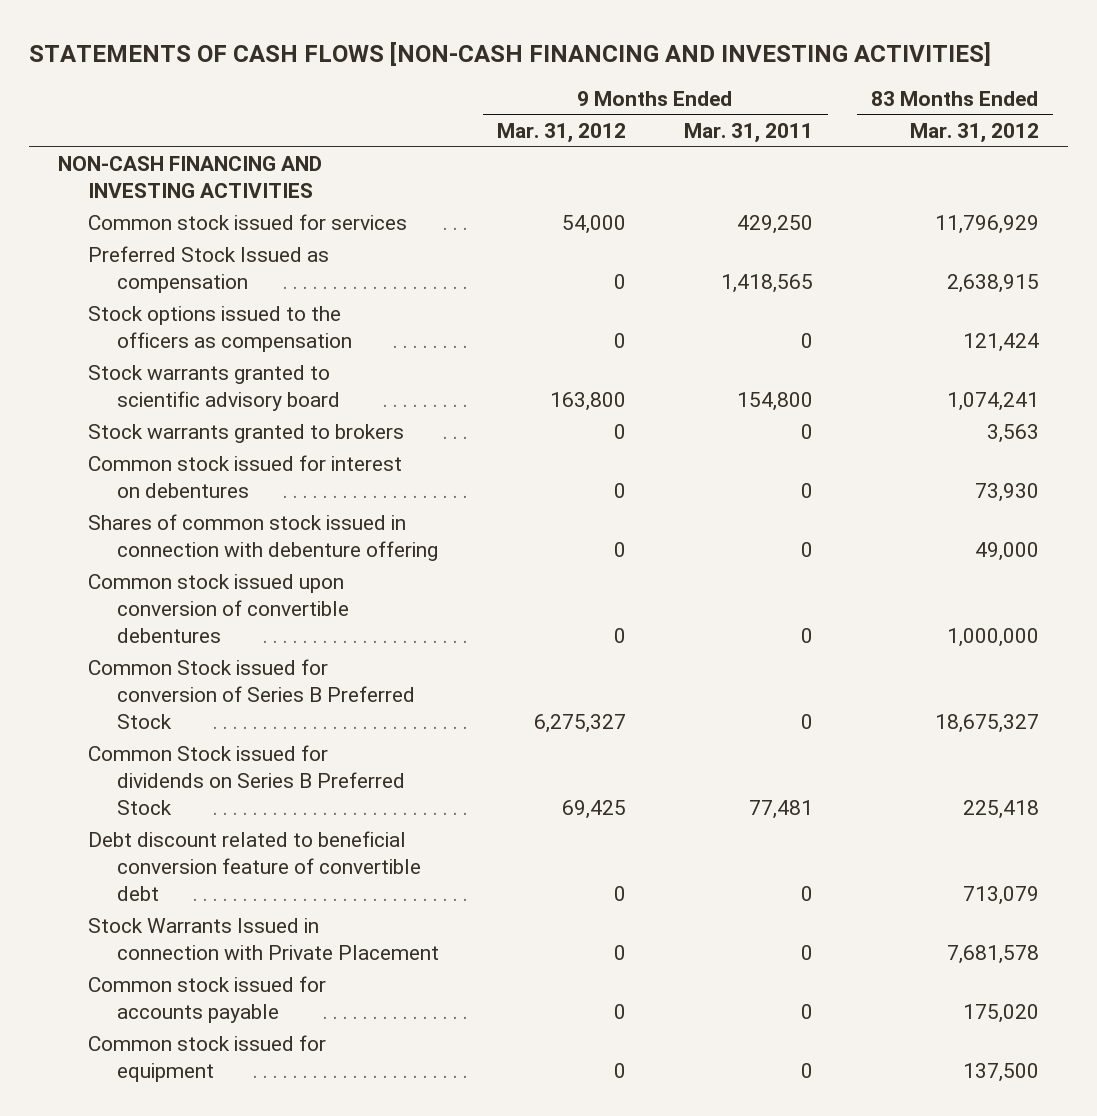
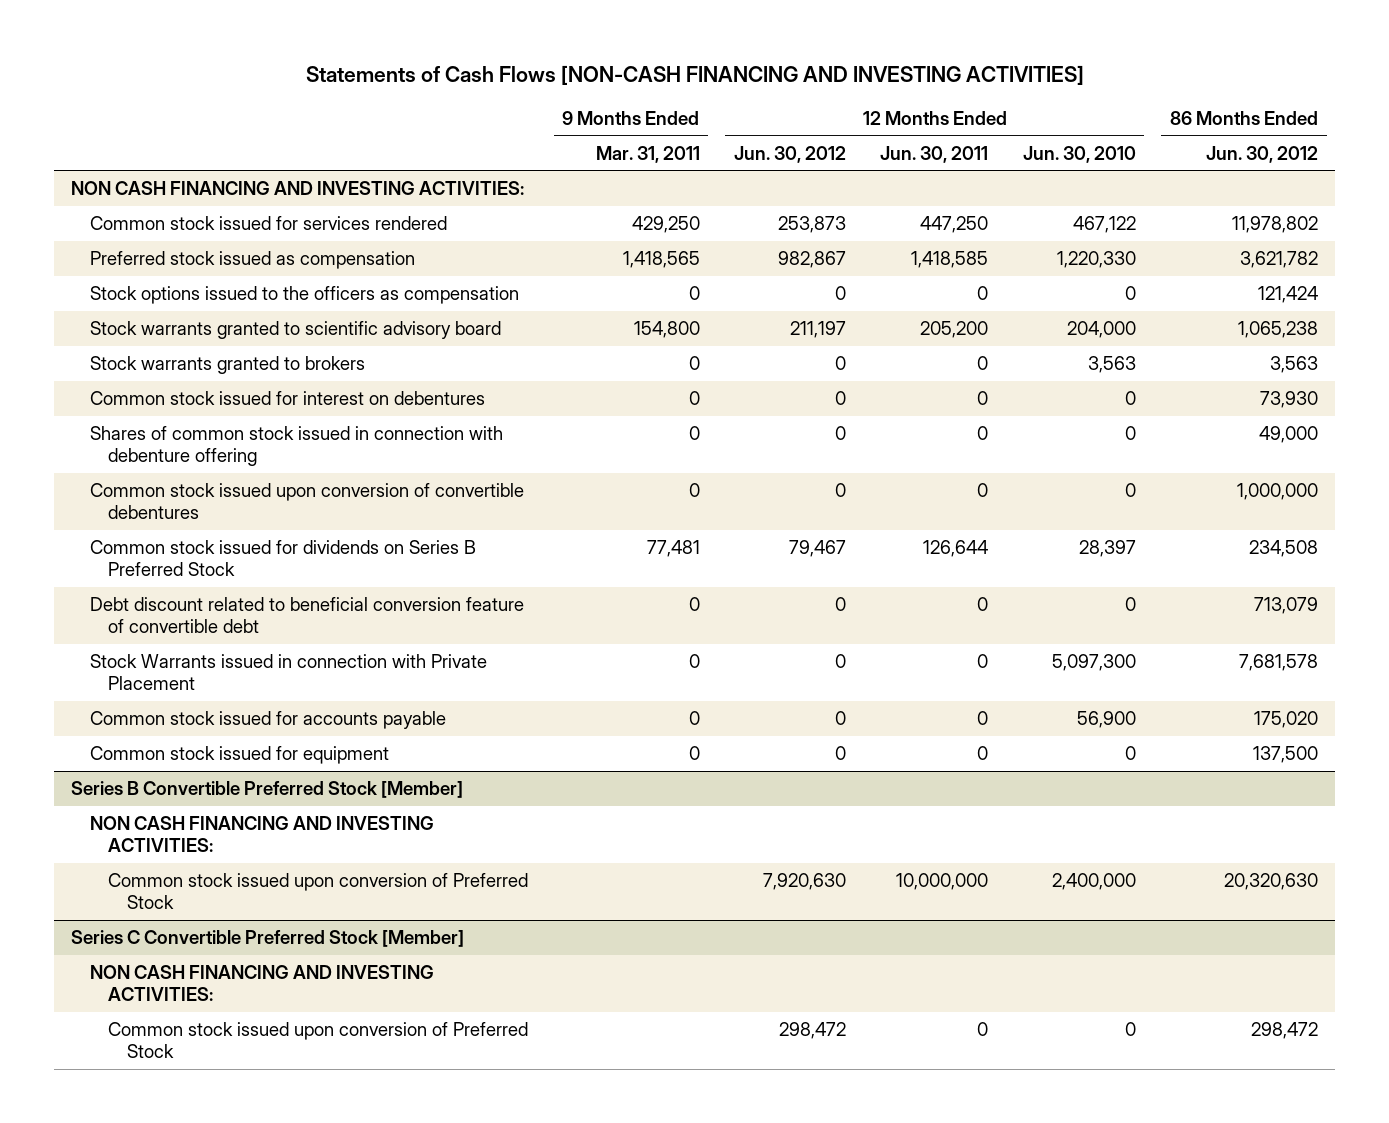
- STATEMENTS OF CASH FLOWS [NON-CASH FINANCING AND INVESTING ACTIVITIES]
+ Statements of Cash Flows [NON-CASH FINANCING AND INVESTING ACTIVITIES]
- | 9 Months Ended Mar. 31, 2012 | 9 Months Ended Mar. 31, 2011 | 83 Months Ended Mar. 31, 2012
+ | 9 Months Ended Mar. 31, 2011 | 12 Months Ended Jun. 30, 2012 | 12 Months Ended Jun. 30, 2011 | 12 Months Ended Jun. 30, 2010 | 86 Months Ended Jun. 30, 2012
- NON-CASH FINANCING AND INVESTING ACTIVITIES
- Common stock issued for services | 54,000 | 429,250 | 11,796,929
- Preferred Stock Issued as compensation | 0 | 1,418,565 | 2,638,915
+ NON CASH FINANCING AND INVESTING ACTIVITIES:
+ Common stock issued for services rendered | 429,250 | 253,873 | 447,250 | 467,122 | 11,978,802
+ Preferred stock issued as compensation | 1,418,565 | 982,867 | 1,418,585 | 1,220,330 | 3,621,782
- Common Stock issued for conversion of Series B Preferred Stock | 6,275,327 | 0 | 18,675,327
- Common Stock issued for dividends on Series B Preferred Stock | 69,425 | 77,481 | 225,418
+ Common stock issued for dividends on Series B Preferred Stock | 77,481 | 79,467 | 126,644 | 28,397 | 234,508
- Stock Warrants Issued in connection with Private Placement | 0 | 0 | 7,681,578
+ Stock Warrants issued in connection with Private Placement | 0 | 0 | 0 | 5,097,300 | 7,681,578
+ Series B Convertible Preferred Stock [Member]
+ NON CASH FINANCING AND INVESTING ACTIVITIES:
+ Common stock issued upon conversion of Preferred Stock | | 7,920,630 | 10,000,000 | 2,400,000 | 20,320,630
+ Series C Convertible Preferred Stock [Member]
+ NON CASH FINANCING AND INVESTING ACTIVITIES:
+ Common stock issued upon conversion of Preferred Stock | | 298,472 | 0 | 0 | 298,472

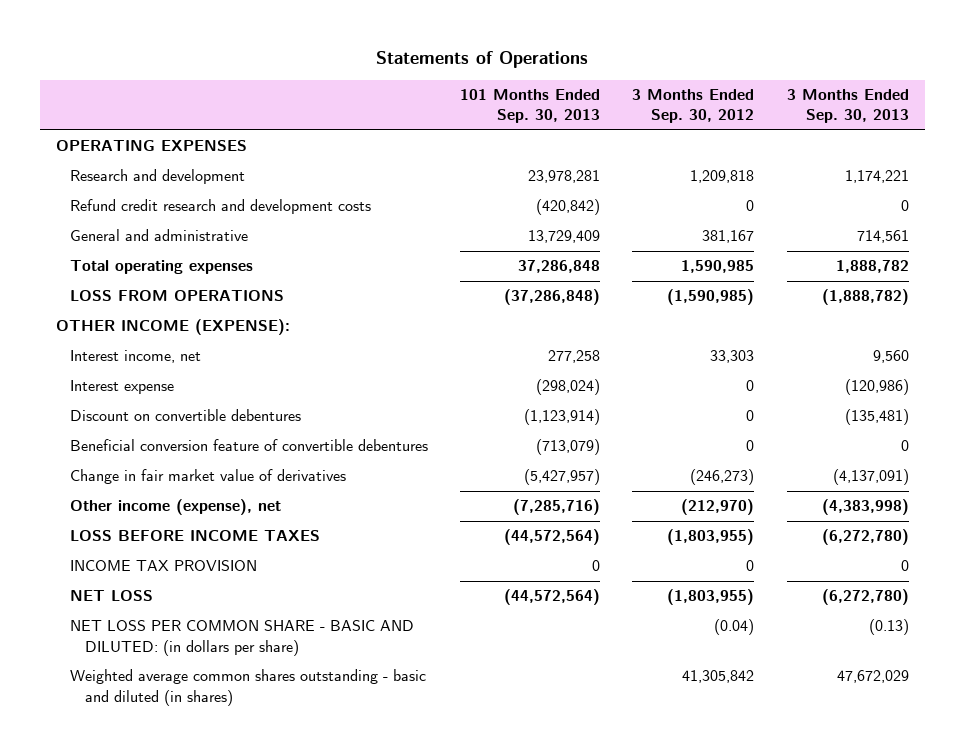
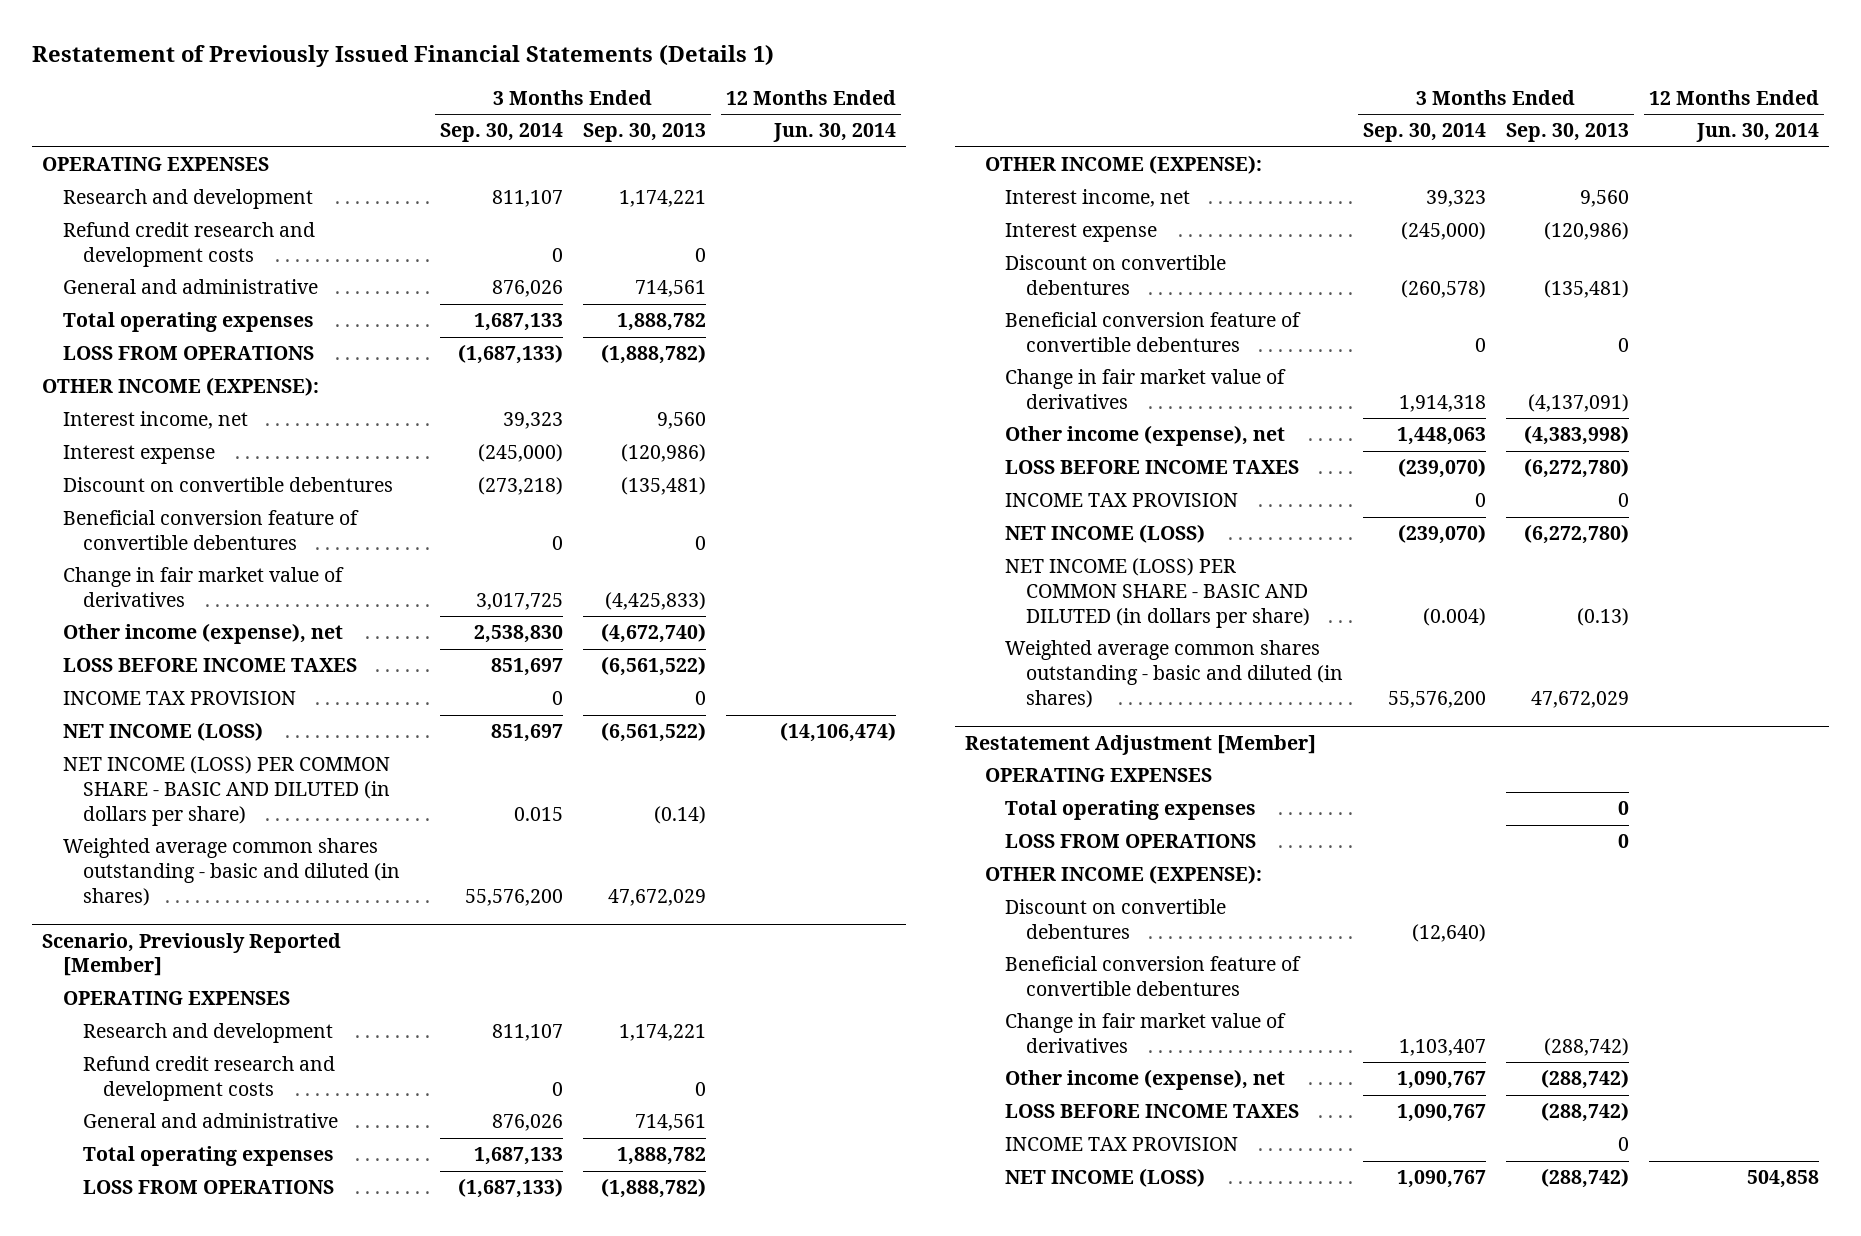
- Statements of Operations
+ Restatement of Previously Issued Financial Statements (Details 1)
- | 101 Months Ended Sep. 30, 2013 | 3 Months Ended Sep. 30, 2012 | 3 Months Ended Sep. 30, 2013
+ | 3 Months Ended Sep. 30, 2014 | 3 Months Ended Sep. 30, 2013 | 12 Months Ended Jun. 30, 2014
+ Change in fair market value of derivatives | 3,017,725 | (4,425,833) |
+ Other income (expense), net | 2,538,830 | (4,672,740) |
+ LOSS BEFORE INCOME TAXES | 851,697 | (6,561,522) |
+ INCOME TAX PROVISION | 0 | 0 |
+ NET INCOME (LOSS) | 851,697 | (6,561,522) | (14,106,474)
+ NET INCOME (LOSS) PER COMMON SHARE - BASIC AND DILUTED (in dollars per share) | 0.015 | (0.14) |
+ Weighted average common shares outstanding - basic and diluted (in shares) | 55,576,200 | 47,672,029 |
+ Scenario, Previously Reported [Member]
+ OPERATING EXPENSES
+ Research and development | 811,107 | 1,174,221 |
+ Refund credit research and development costs | 0 | 0 |
+ General and administrative | 876,026 | 714,561 |
+ Total operating expenses | 1,687,133 | 1,888,782 |
+ LOSS FROM OPERATIONS | (1,687,133) | (1,888,782) |
+ OTHER INCOME (EXPENSE):
+ Interest income, net | 39,323 | 9,560 |
+ Interest expense | (245,000) | (120,986) |
+ Discount on convertible debentures | (260,578) | (135,481) |
+ Beneficial conversion feature of convertible debentures | 0 | 0 |
- NET LOSS | (44,572,564) | (1,803,955) | (6,272,780)
- NET LOSS PER COMMON SHARE - BASIC AND DILUTED: (in dollars per share) | | (0.04) | (0.13)
+ NET INCOME (LOSS) | (239,070) | (6,272,780) |
+ NET INCOME (LOSS) PER COMMON SHARE - BASIC AND DILUTED (in dollars per share) | (0.004) | (0.13) |
+ Restatement Adjustment [Member]
+ OPERATING EXPENSES
+ Total operating expenses | | 0 |
+ LOSS FROM OPERATIONS | | 0 |
+ OTHER INCOME (EXPENSE):
+ Discount on convertible debentures | (12,640) | |
+ Beneficial conversion feature of convertible debentures
+ Change in fair market value of derivatives | 1,103,407 | (288,742) |
+ Other income (expense), net | 1,090,767 | (288,742) |
+ LOSS BEFORE INCOME TAXES | 1,090,767 | (288,742) |
+ INCOME TAX PROVISION | | 0 |
+ NET INCOME (LOSS) | 1,090,767 | (288,742) | 504,858

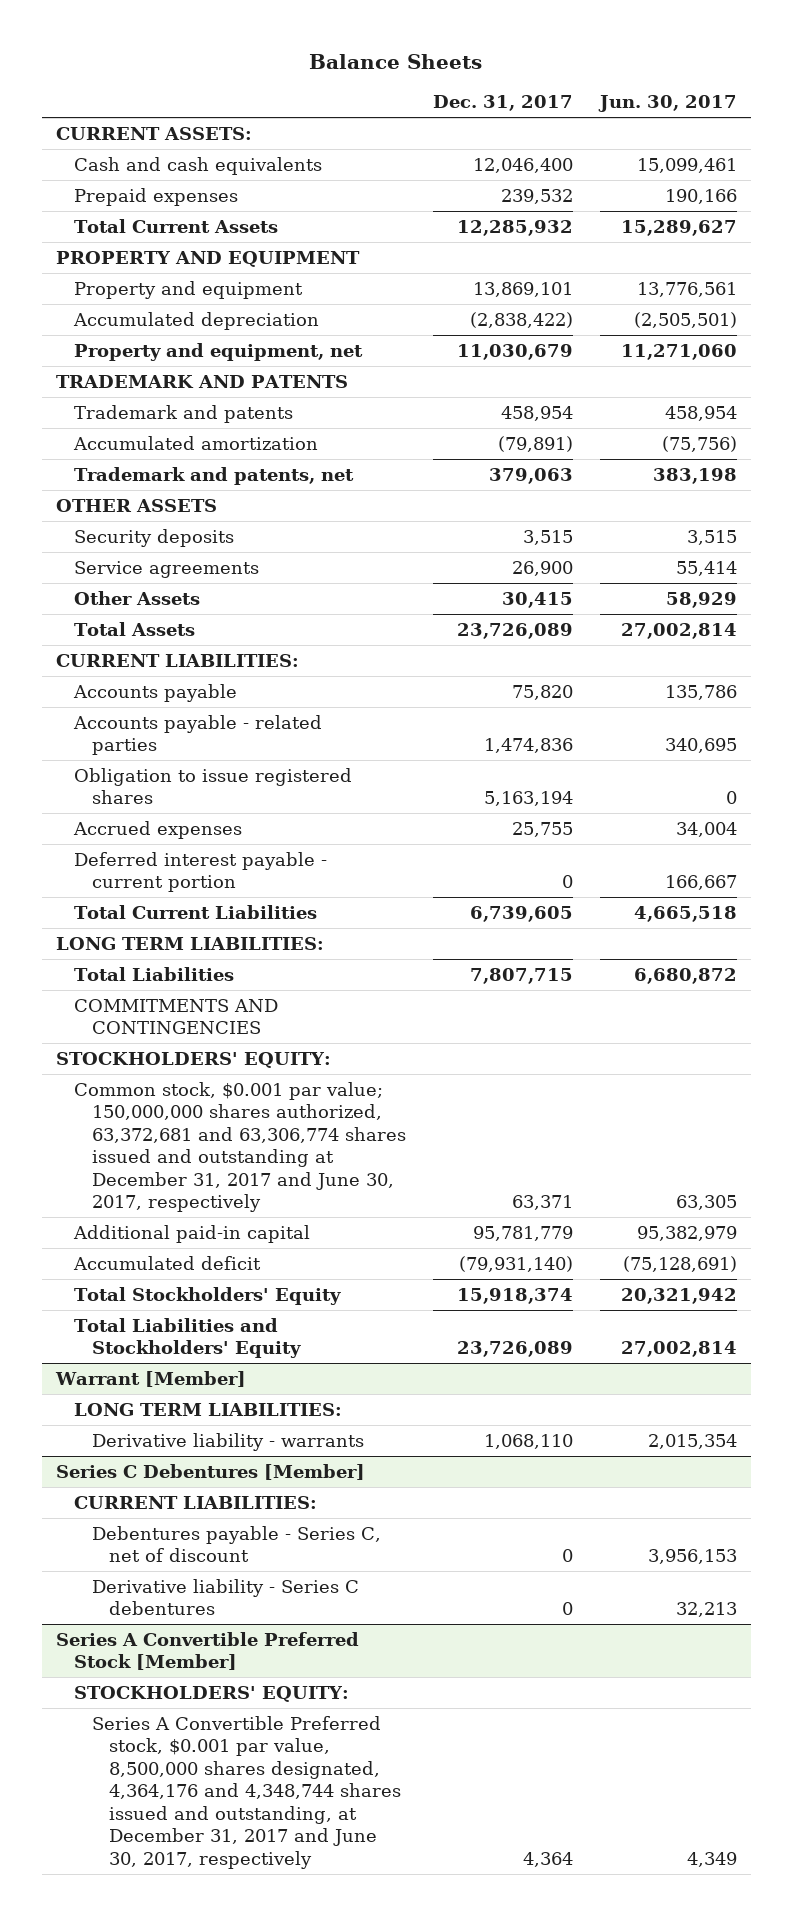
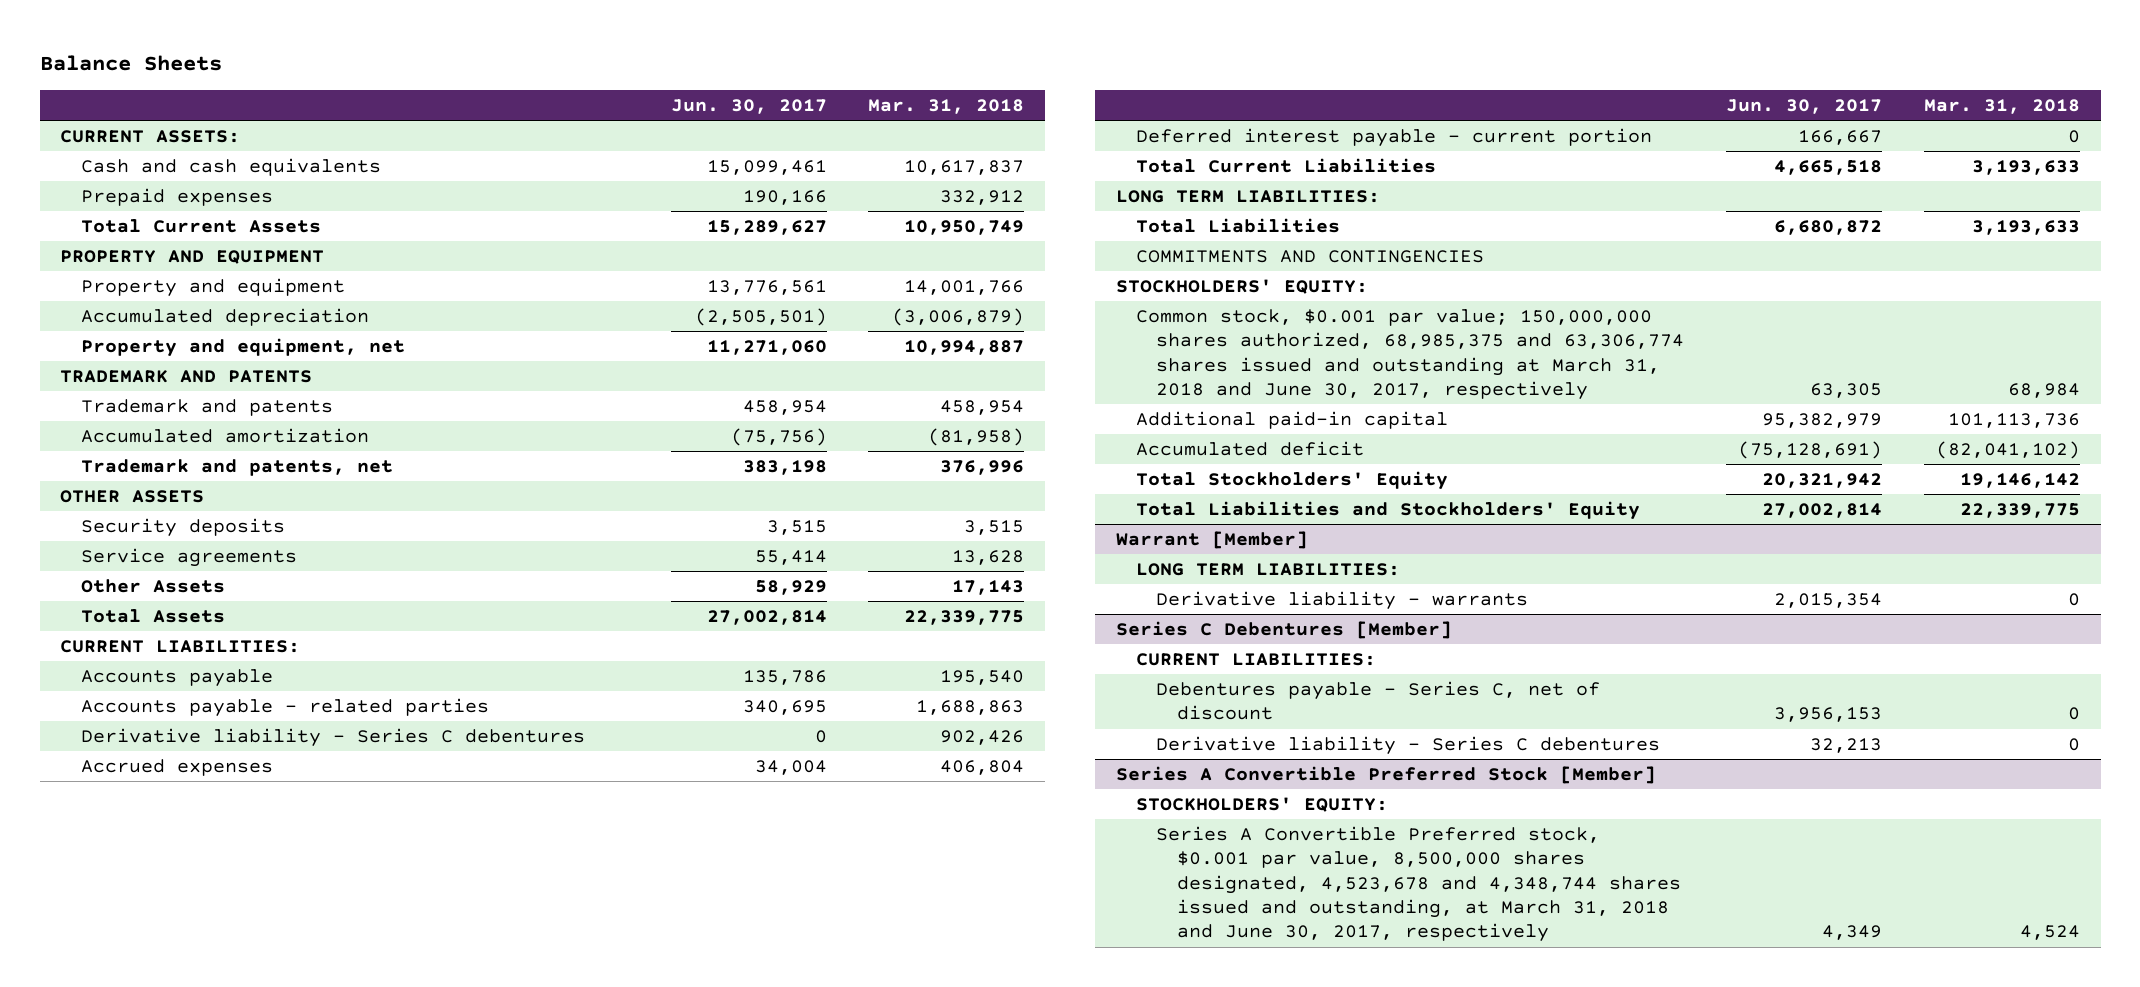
- | Dec. 31, 2017 | Jun. 30, 2017
+ | Jun. 30, 2017 | Mar. 31, 2018
- Obligation to issue registered shares | 5,163,194 | 0
+ Derivative liability - Series C debentures | 0 | 902,426
- Common stock, $0.001 par value; 150,000,000 shares authorized, 63,372,681 and 63,306,774 shares issued and outstanding at December 31, 2017 and June 30, 2017, respectively | 63,371 | 63,305
+ Common stock, $0.001 par value; 150,000,000 shares authorized, 68,985,375 and 63,306,774 shares issued and outstanding at March 31, 2018 and June 30, 2017, respectively | 63,305 | 68,984
@ Series A Convertible Preferred Stock [Member]
- Series A Convertible Preferred stock, $0.001 par value, 8,500,000 shares designated, 4,364,176 and 4,348,744 shares issued and outstanding, at December 31, 2017 and June 30, 2017, respectively | 4,364 | 4,349
+ Series A Convertible Preferred stock, $0.001 par value, 8,500,000 shares designated, 4,523,678 and 4,348,744 shares issued and outstanding, at March 31, 2018 and June 30, 2017, respectively | 4,349 | 4,524

